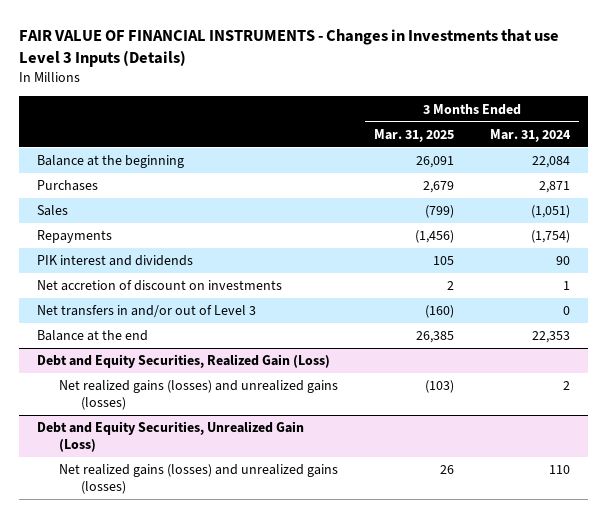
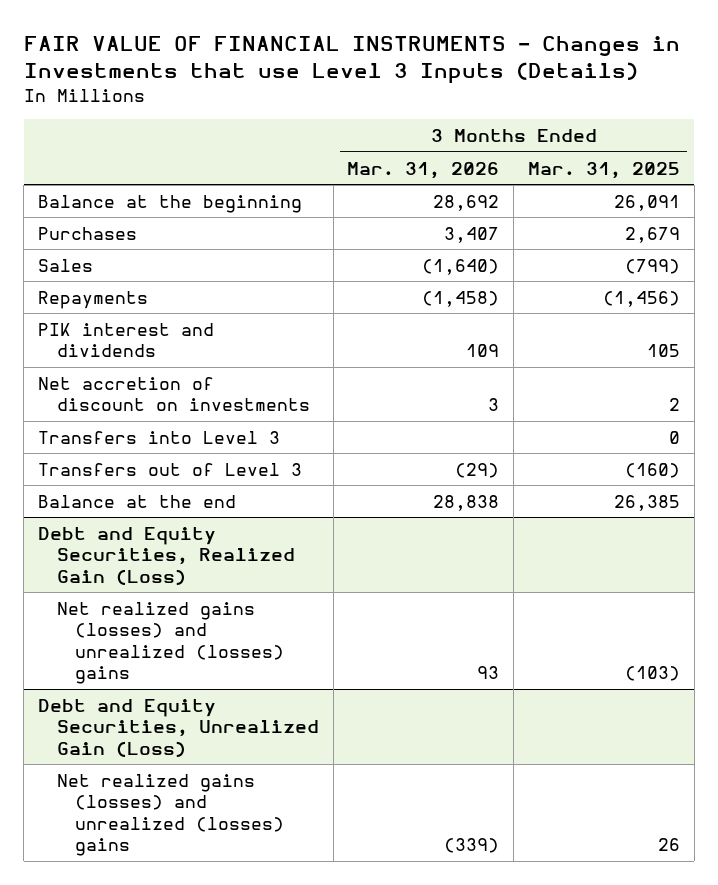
- | 3 Months Ended Mar. 31, 2025 | 3 Months Ended Mar. 31, 2024
+ | 3 Months Ended Mar. 31, 2026 | 3 Months Ended Mar. 31, 2025
- Net transfers in and/or out of Level 3 | (160) | 0
+ Transfers into Level 3 | | 0
+ Transfers out of Level 3 | (29) | (160)
@ Debt and Equity Securities, Realized Gain (Loss)
- Net realized gains (losses) and unrealized gains (losses) | (103) | 2
+ Net realized gains (losses) and unrealized (losses) gains | 93 | (103)
@ Debt and Equity Securities, Unrealized Gain (Loss)
- Net realized gains (losses) and unrealized gains (losses) | 26 | 110
+ Net realized gains (losses) and unrealized (losses) gains | (339) | 26

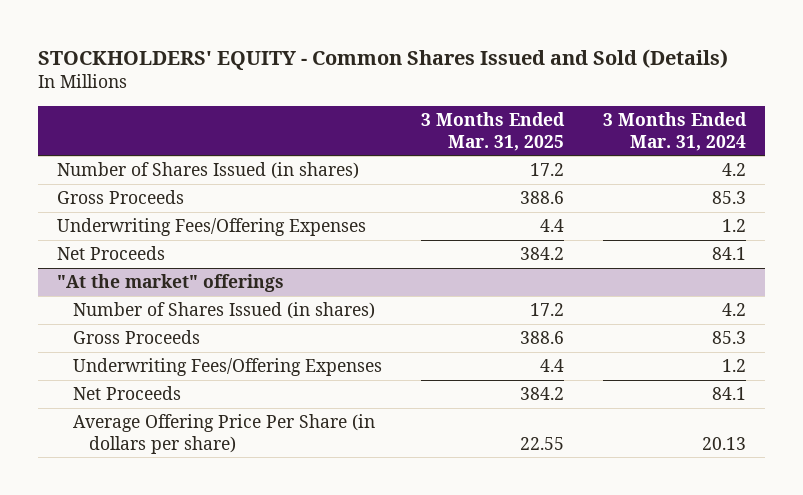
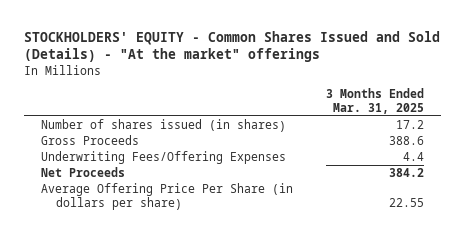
- STOCKHOLDERS' EQUITY - Common Shares Issued and Sold (Details)
+ STOCKHOLDERS' EQUITY - Common Shares Issued and Sold (Details) - "At the market" offerings
- | 3 Months Ended Mar. 31, 2025 | 3 Months Ended Mar. 31, 2024
+ | 3 Months Ended Mar. 31, 2025
- Number of Shares Issued (in shares) | 17.2 | 4.2
- Gross Proceeds | 388.6 | 85.3
- Underwriting Fees/Offering Expenses | 4.4 | 1.2
- Net Proceeds | 384.2 | 84.1
- "At the market" offerings
- Number of Shares Issued (in shares) | 17.2 | 4.2
+ Number of shares issued (in shares) | 17.2

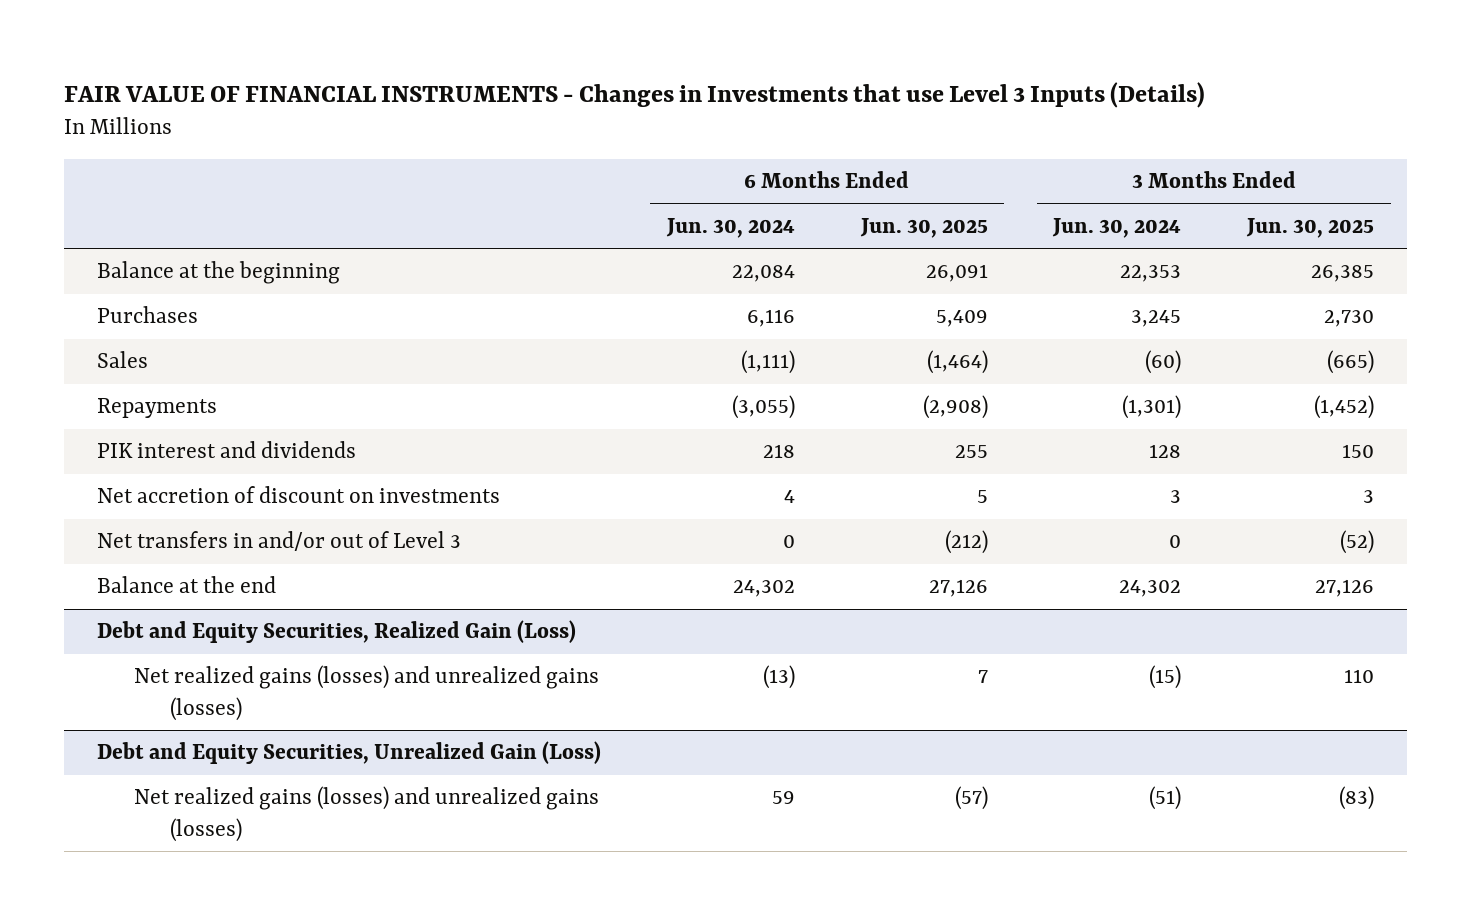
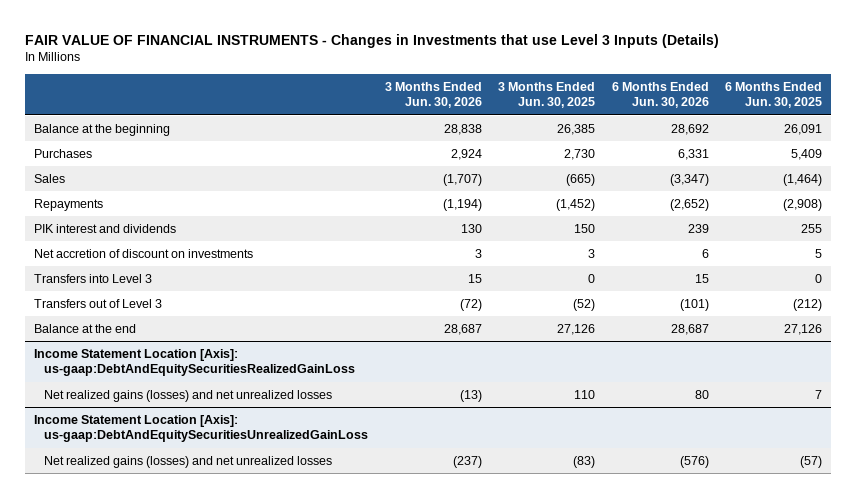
- | 6 Months Ended Jun. 30, 2024 | 6 Months Ended Jun. 30, 2025 | 3 Months Ended Jun. 30, 2024 | 3 Months Ended Jun. 30, 2025
+ | 3 Months Ended Jun. 30, 2026 | 3 Months Ended Jun. 30, 2025 | 6 Months Ended Jun. 30, 2026 | 6 Months Ended Jun. 30, 2025
- Net transfers in and/or out of Level 3 | 0 | (212) | 0 | (52)
+ Transfers into Level 3 | 15 | 0 | 15 | 0
+ Transfers out of Level 3 | (72) | (52) | (101) | (212)
- Debt and Equity Securities, Realized Gain (Loss)
- Net realized gains (losses) and unrealized gains (losses) | (13) | 7 | (15) | 110
- Debt and Equity Securities, Unrealized Gain (Loss)
- Net realized gains (losses) and unrealized gains (losses) | 59 | (57) | (51) | (83)
+ Income Statement Location [Axis]: us-gaap:DebtAndEquitySecuritiesRealizedGainLoss
+ Net realized gains (losses) and net unrealized losses | (13) | 110 | 80 | 7
+ Income Statement Location [Axis]: us-gaap:DebtAndEquitySecuritiesUnrealizedGainLoss
+ Net realized gains (losses) and net unrealized losses | (237) | (83) | (576) | (57)

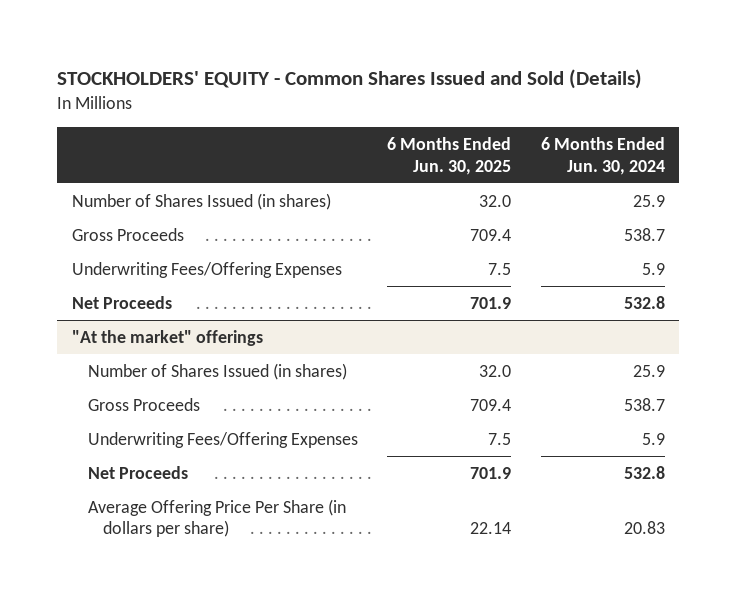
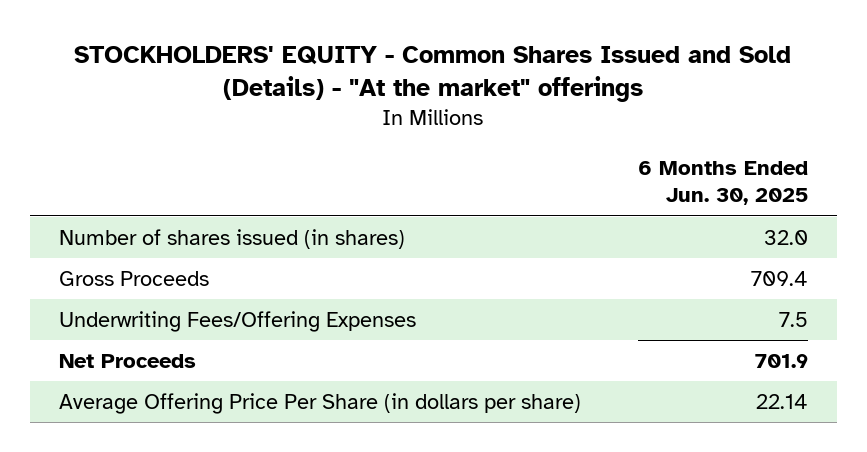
- STOCKHOLDERS' EQUITY - Common Shares Issued and Sold (Details)
+ STOCKHOLDERS' EQUITY - Common Shares Issued and Sold (Details) - "At the market" offerings
- | 6 Months Ended Jun. 30, 2025 | 6 Months Ended Jun. 30, 2024
+ | 6 Months Ended Jun. 30, 2025
- Number of Shares Issued (in shares) | 32.0 | 25.9
- Gross Proceeds | 709.4 | 538.7
- Underwriting Fees/Offering Expenses | 7.5 | 5.9
- Net Proceeds | 701.9 | 532.8
- "At the market" offerings
- Number of Shares Issued (in shares) | 32.0 | 25.9
+ Number of shares issued (in shares) | 32.0

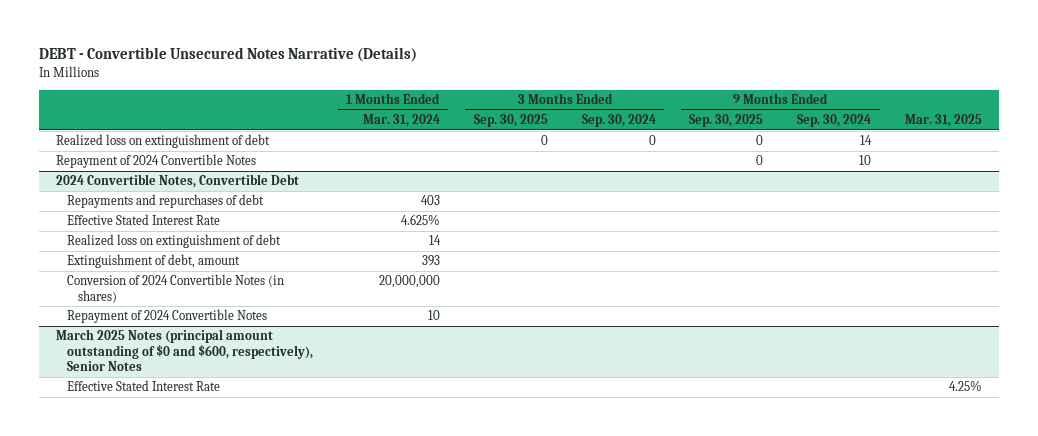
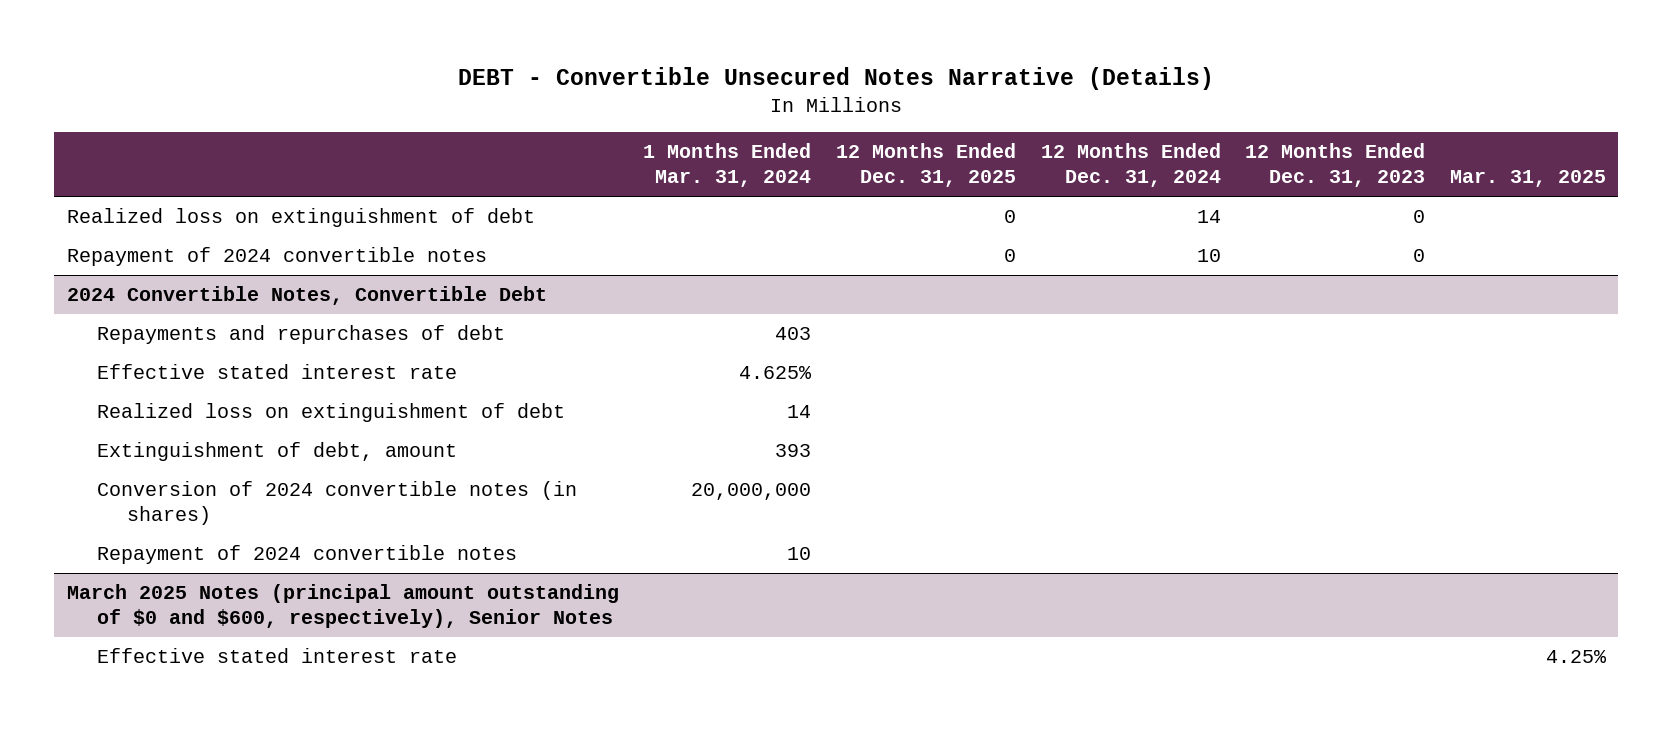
- | 1 Months Ended Mar. 31, 2024 | 3 Months Ended Sep. 30, 2025 | 3 Months Ended Sep. 30, 2024 | 9 Months Ended Sep. 30, 2025 | 9 Months Ended Sep. 30, 2024 | Mar. 31, 2025
+ | 1 Months Ended Mar. 31, 2024 | 12 Months Ended Dec. 31, 2025 | 12 Months Ended Dec. 31, 2024 | 12 Months Ended Dec. 31, 2023 | Mar. 31, 2025
- Repayment of 2024 Convertible Notes | | | | 0 | 10 |
+ Repayment of 2024 convertible notes | | 0 | 10 | 0 |
@ 2024 Convertible Notes, Convertible Debt
- Effective Stated Interest Rate | 4.625% | | | | |
+ Effective stated interest rate | 4.625% | | | |
- Conversion of 2024 Convertible Notes (in shares) | 20,000,000 | | | | |
- Repayment of 2024 Convertible Notes | 10 | | | | |
+ Conversion of 2024 convertible notes (in shares) | 20,000,000 | | | |
+ Repayment of 2024 convertible notes | 10 | | | |
@ March 2025 Notes (principal amount outstanding of $0 and $600, respectively), Senior Notes
- Effective Stated Interest Rate | | | | | | 4.25%
+ Effective stated interest rate | | | | | 4.25%

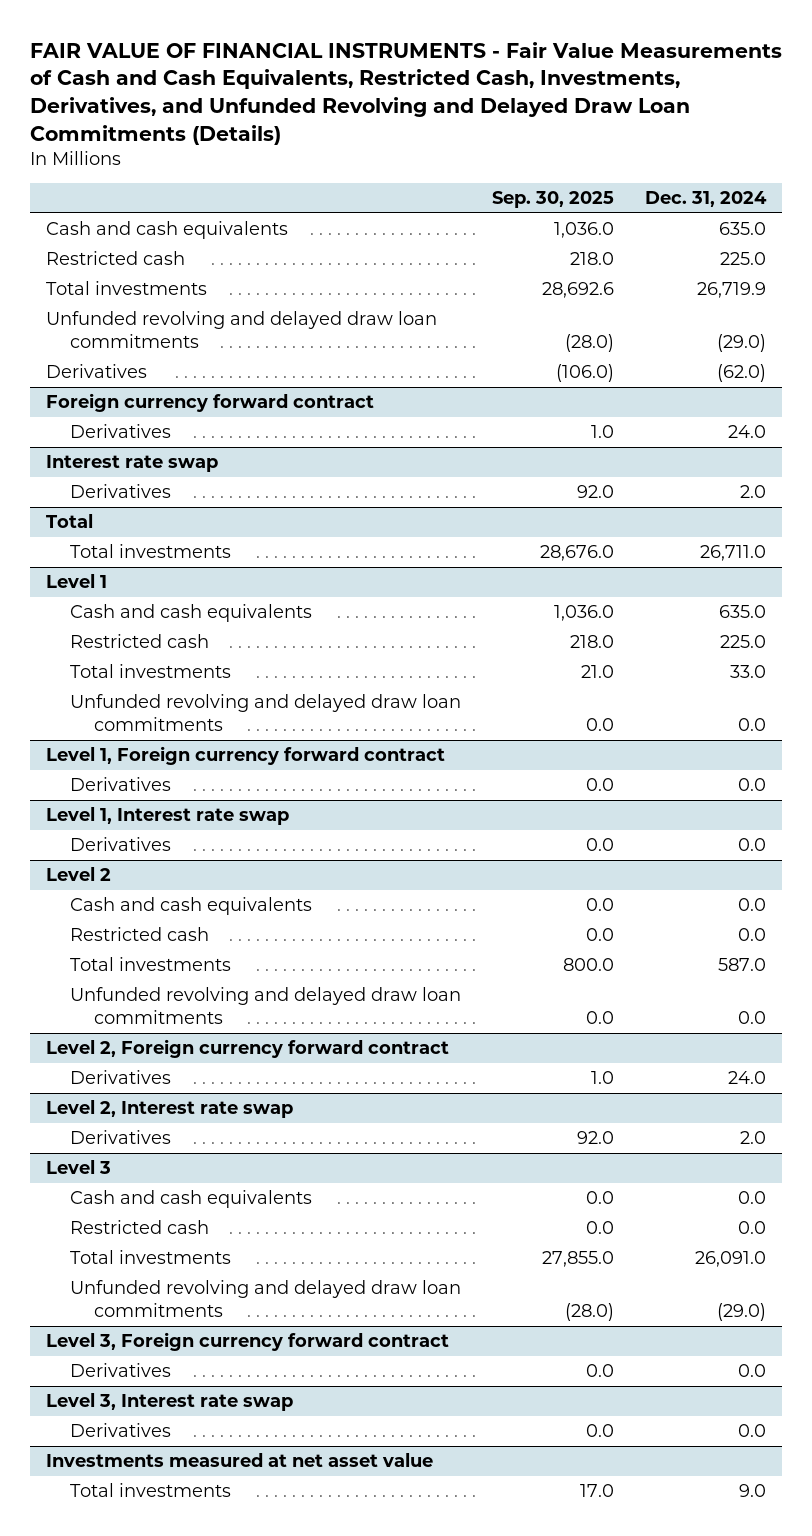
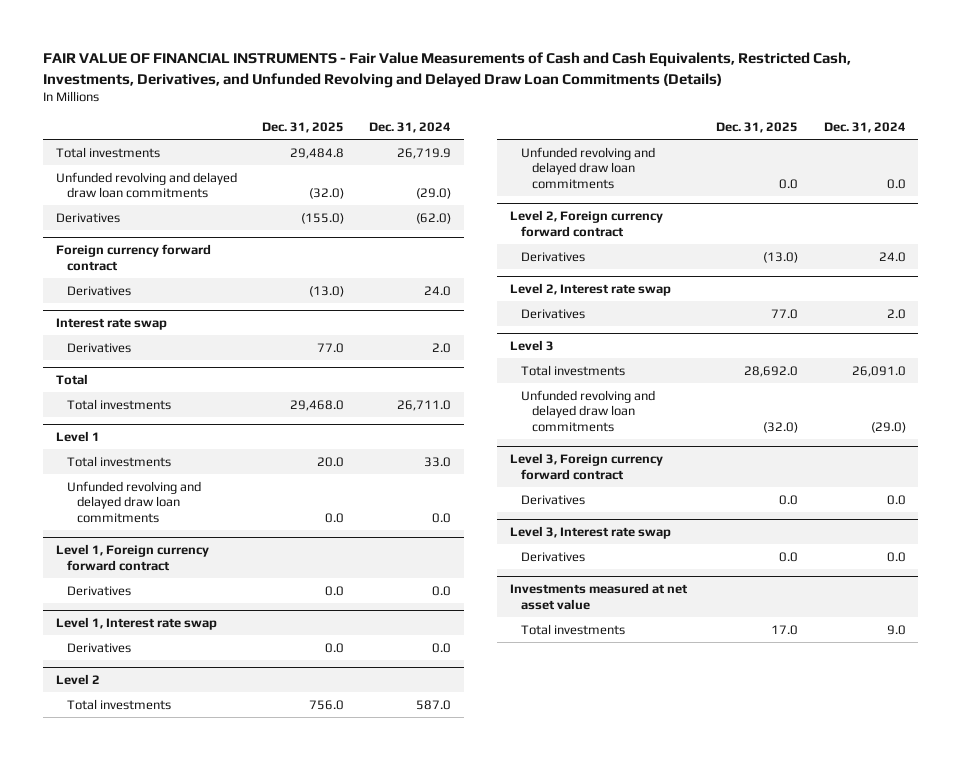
- | Sep. 30, 2025 | Dec. 31, 2024
+ | Dec. 31, 2025 | Dec. 31, 2024
- Cash and cash equivalents | 1,036.0 | 635.0
- Restricted cash | 218.0 | 225.0
@ Level 1
- Cash and cash equivalents | 1,036.0 | 635.0
- Restricted cash | 218.0 | 225.0
@ Level 2
- Cash and cash equivalents | 0.0 | 0.0
- Restricted cash | 0.0 | 0.0
@ Level 3
- Cash and cash equivalents | 0.0 | 0.0
- Restricted cash | 0.0 | 0.0

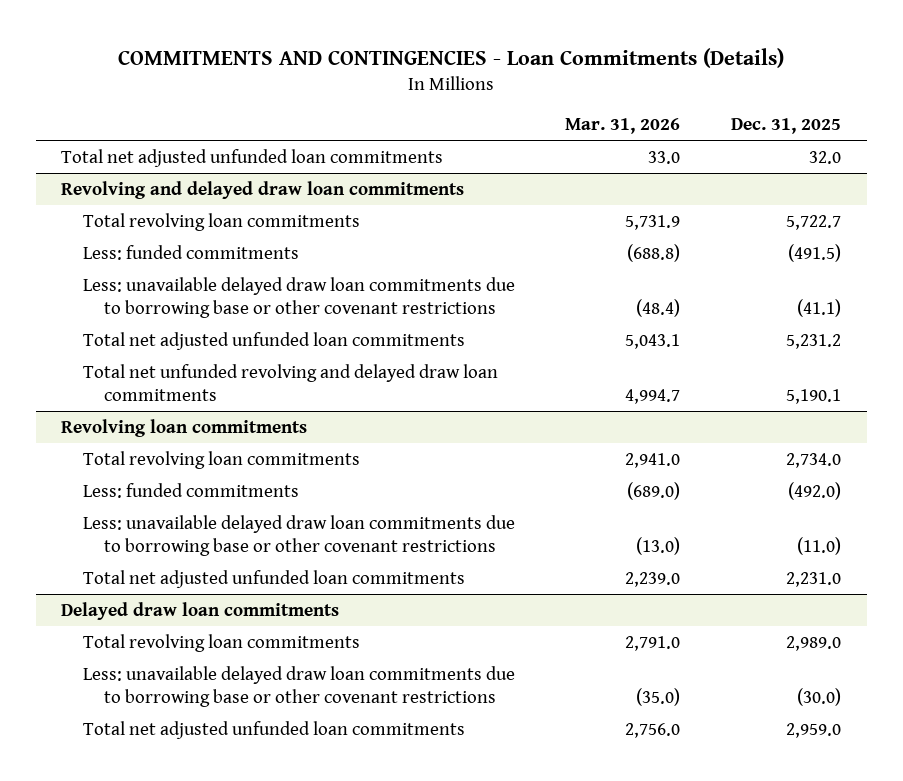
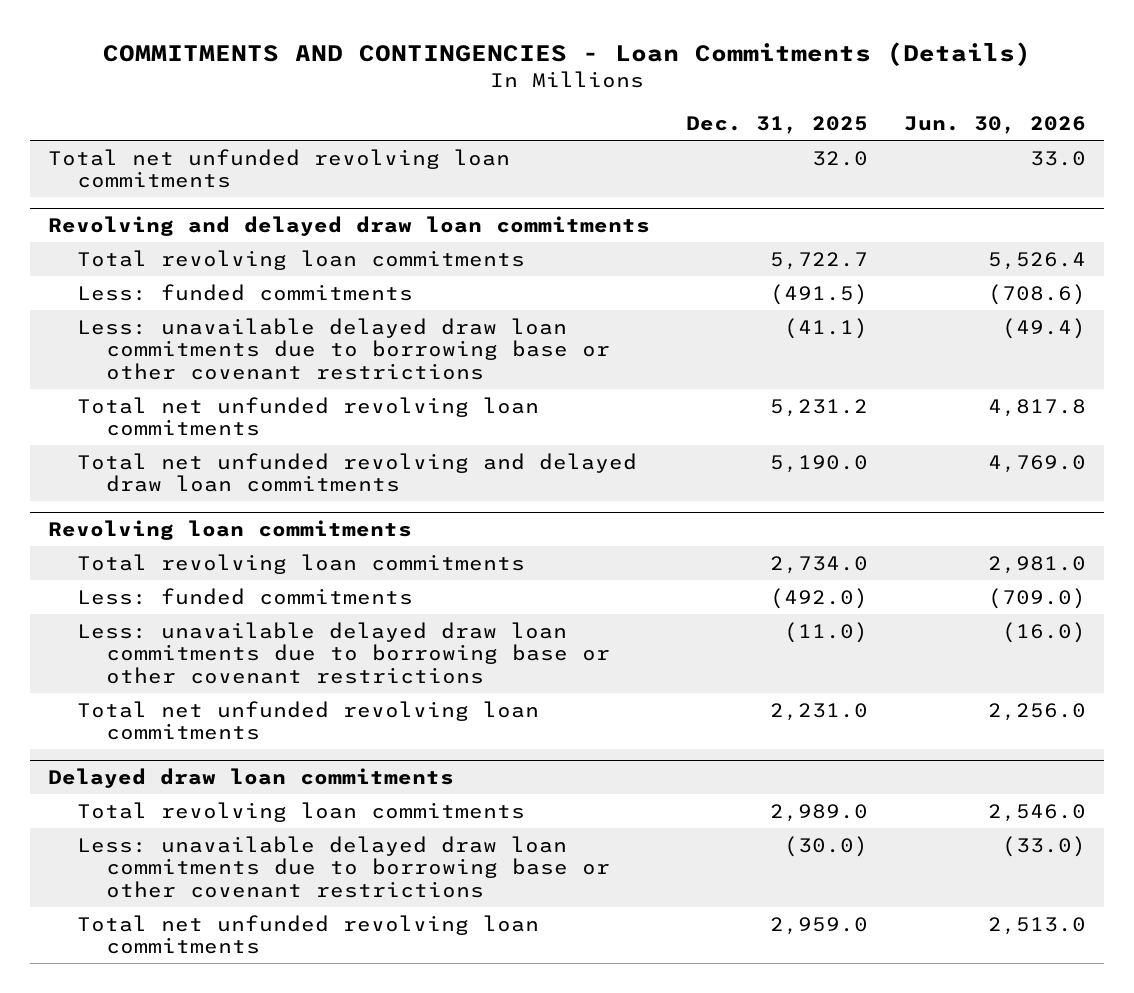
- | Mar. 31, 2026 | Dec. 31, 2025
+ | Dec. 31, 2025 | Jun. 30, 2026
- Total net adjusted unfunded loan commitments | 33.0 | 32.0
+ Total net unfunded revolving loan commitments | 32.0 | 33.0
@ Revolving and delayed draw loan commitments
- Total net adjusted unfunded loan commitments | 5,043.1 | 5,231.2
- Total net unfunded revolving and delayed draw loan commitments | 4,994.7 | 5,190.1
+ Total net unfunded revolving loan commitments | 5,231.2 | 4,817.8
+ Total net unfunded revolving and delayed draw loan commitments | 5,190.0 | 4,769.0
@ Revolving loan commitments
- Total net adjusted unfunded loan commitments | 2,239.0 | 2,231.0
+ Total net unfunded revolving loan commitments | 2,231.0 | 2,256.0
@ Delayed draw loan commitments
- Total net adjusted unfunded loan commitments | 2,756.0 | 2,959.0
+ Total net unfunded revolving loan commitments | 2,959.0 | 2,513.0

